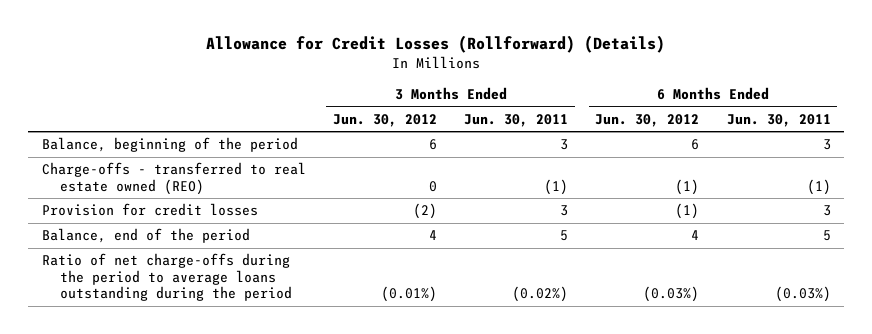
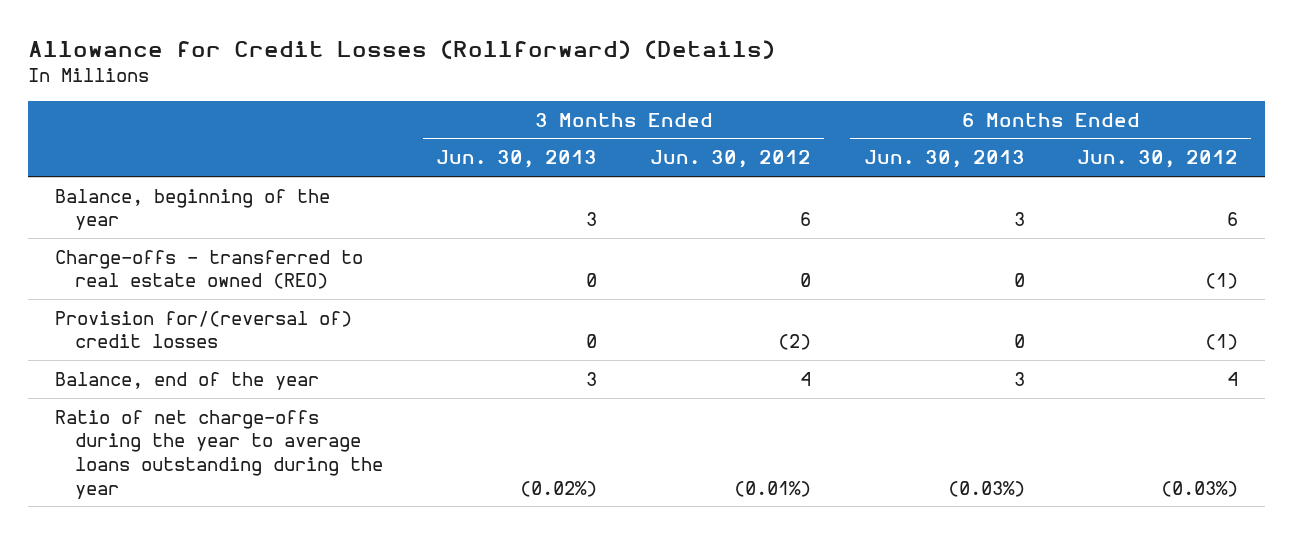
- | 3 Months Ended Jun. 30, 2012 | 3 Months Ended Jun. 30, 2011 | 6 Months Ended Jun. 30, 2012 | 6 Months Ended Jun. 30, 2011
+ | 3 Months Ended Jun. 30, 2013 | 3 Months Ended Jun. 30, 2012 | 6 Months Ended Jun. 30, 2013 | 6 Months Ended Jun. 30, 2012
- Balance, beginning of the period | 6 | 3 | 6 | 3
+ Balance, beginning of the year | 3 | 6 | 3 | 6
- Provision for credit losses | (2) | 3 | (1) | 3
- Balance, end of the period | 4 | 5 | 4 | 5
- Ratio of net charge-offs during the period to average loans outstanding during the period | (0.01%) | (0.02%) | (0.03%) | (0.03%)
+ Provision for/(reversal of) credit losses | 0 | (2) | 0 | (1)
+ Balance, end of the year | 3 | 4 | 3 | 4
+ Ratio of net charge-offs during the year to average loans outstanding during the year | (0.02%) | (0.01%) | (0.03%) | (0.03%)

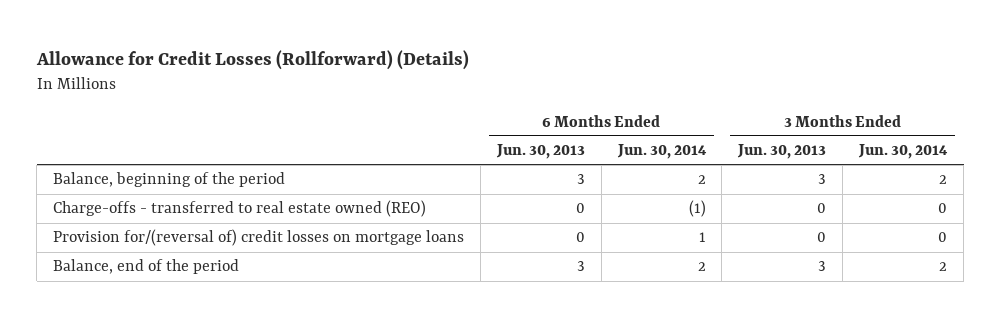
- | 3 Months Ended Jun. 30, 2013 | 3 Months Ended Jun. 30, 2012 | 6 Months Ended Jun. 30, 2013 | 6 Months Ended Jun. 30, 2012
+ | 6 Months Ended Jun. 30, 2013 | 6 Months Ended Jun. 30, 2014 | 3 Months Ended Jun. 30, 2013 | 3 Months Ended Jun. 30, 2014
- Balance, beginning of the year | 3 | 6 | 3 | 6
+ Balance, beginning of the period | 3 | 2 | 3 | 2
- Provision for/(reversal of) credit losses | 0 | (2) | 0 | (1)
- Balance, end of the year | 3 | 4 | 3 | 4
- Ratio of net charge-offs during the year to average loans outstanding during the year | (0.02%) | (0.01%) | (0.03%) | (0.03%)
+ Provision for/(reversal of) credit losses on mortgage loans | 0 | 1 | 0 | 0
+ Balance, end of the period | 3 | 2 | 3 | 2

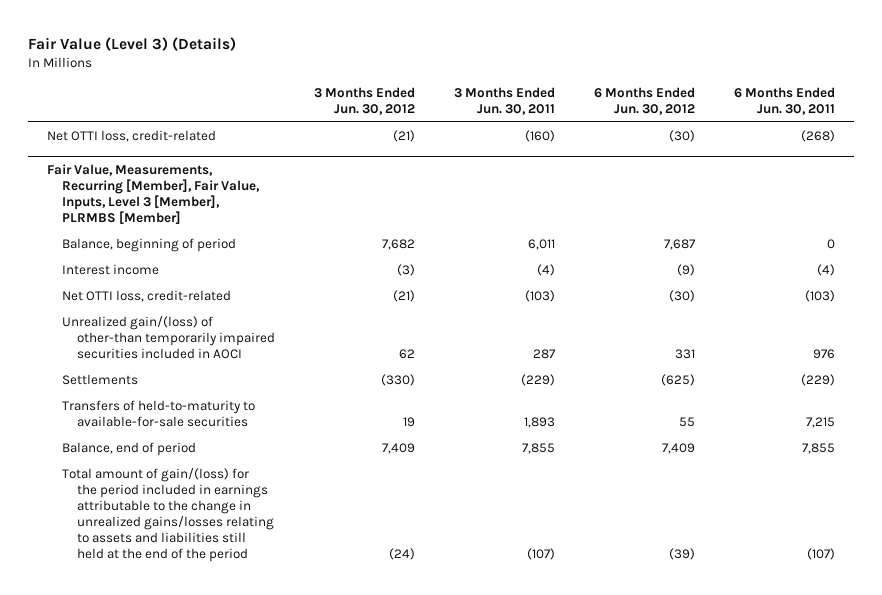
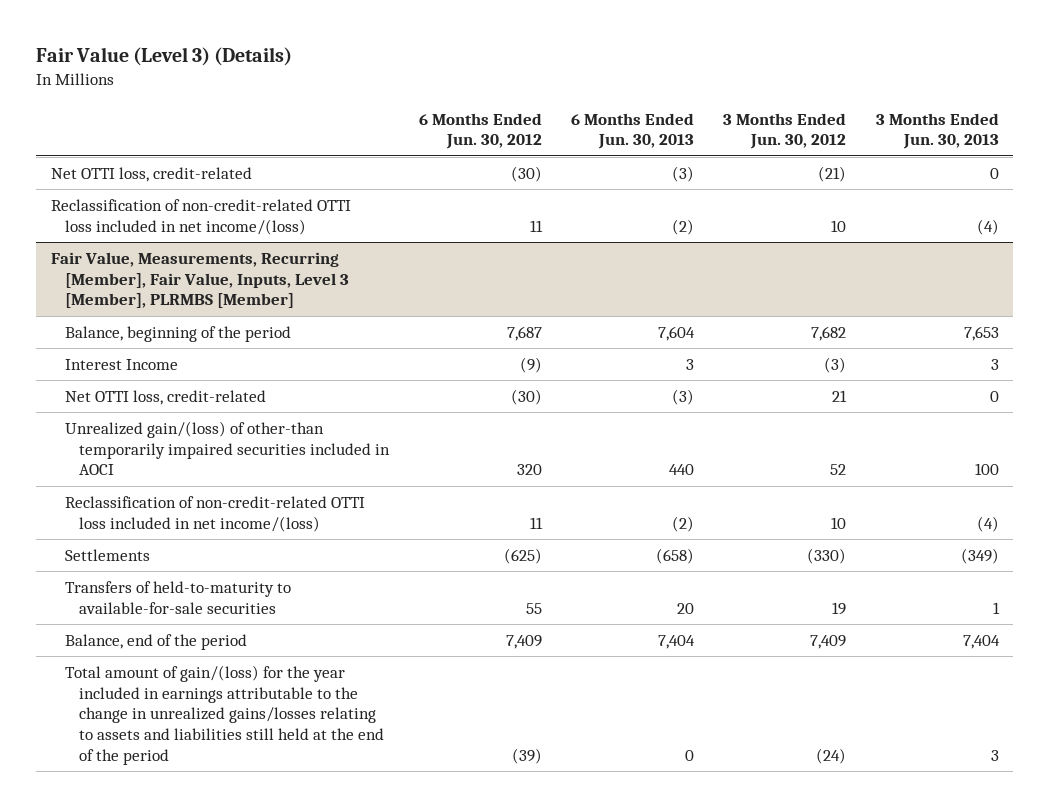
- | 3 Months Ended Jun. 30, 2012 | 3 Months Ended Jun. 30, 2011 | 6 Months Ended Jun. 30, 2012 | 6 Months Ended Jun. 30, 2011
+ | 6 Months Ended Jun. 30, 2012 | 6 Months Ended Jun. 30, 2013 | 3 Months Ended Jun. 30, 2012 | 3 Months Ended Jun. 30, 2013
+ Reclassification of non-credit-related OTTI loss included in net income/(loss) | 11 | (2) | 10 | (4)
@ Fair Value, Measurements, Recurring [Member], Fair Value, Inputs, Level 3 [Member], PLRMBS [Member]
- Balance, beginning of period | 7,682 | 6,011 | 7,687 | 0
- Interest income | (3) | (4) | (9) | (4)
- Net OTTI loss, credit-related | (21) | (103) | (30) | (103)
- Unrealized gain/(loss) of other-than temporarily impaired securities included in AOCI | 62 | 287 | 331 | 976
+ Balance, beginning of the period | 7,687 | 7,604 | 7,682 | 7,653
+ Interest Income | (9) | 3 | (3) | 3
+ Net OTTI loss, credit-related | (30) | (3) | 21 | 0
+ Unrealized gain/(loss) of other-than temporarily impaired securities included in AOCI | 320 | 440 | 52 | 100
+ Reclassification of non-credit-related OTTI loss included in net income/(loss) | 11 | (2) | 10 | (4)
- Balance, end of period | 7,409 | 7,855 | 7,409 | 7,855
- Total amount of gain/(loss) for the period included in earnings attributable to the change in unrealized gains/losses relating to assets and liabilities still held at the end of the period | (24) | (107) | (39) | (107)
+ Balance, end of the period | 7,409 | 7,404 | 7,409 | 7,404
+ Total amount of gain/(loss) for the year included in earnings attributable to the change in unrealized gains/losses relating to assets and liabilities still held at the end of the period | (39) | 0 | (24) | 3

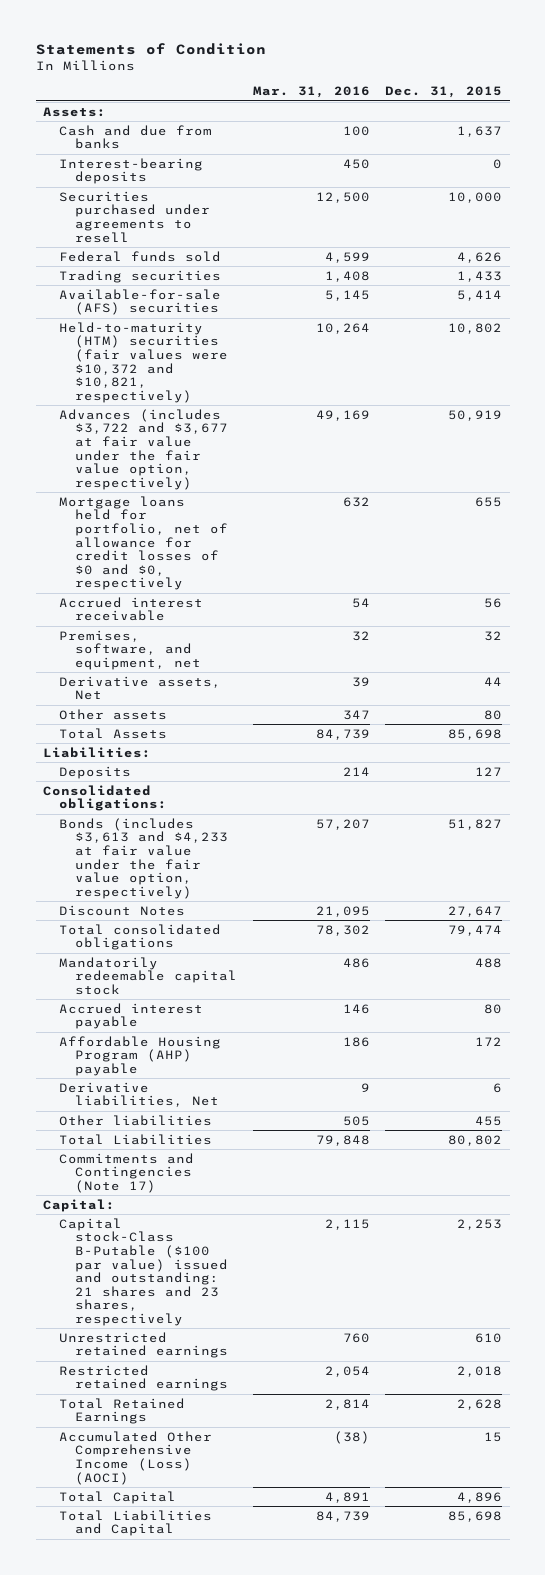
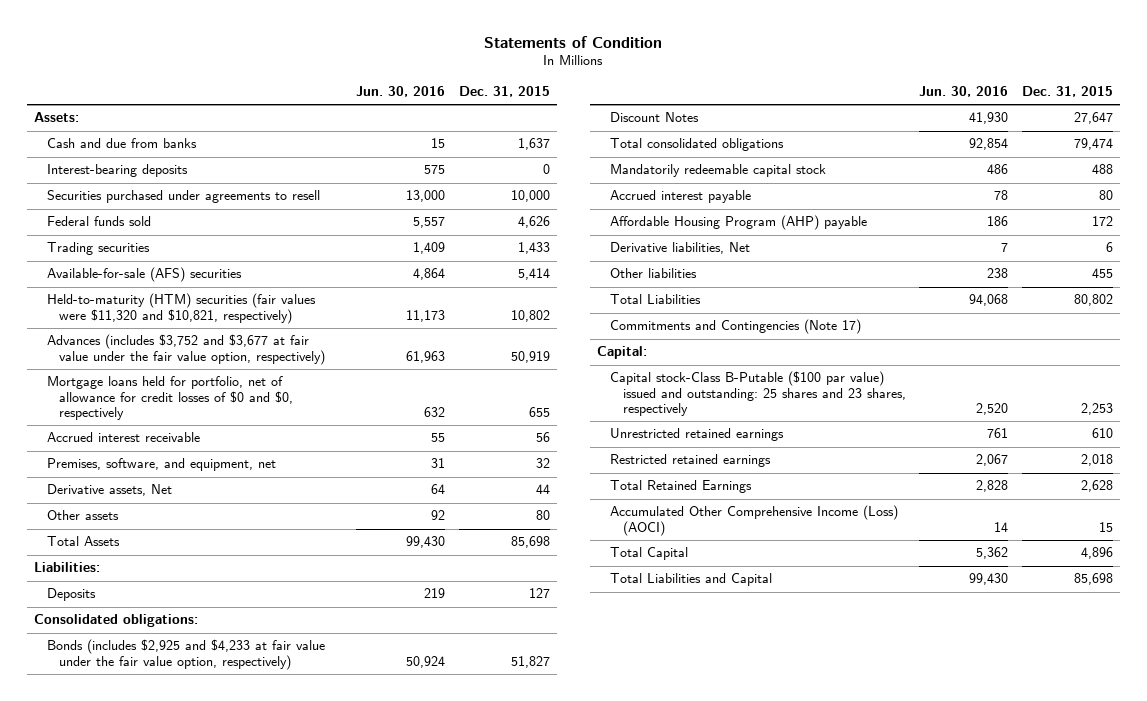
- | Mar. 31, 2016 | Dec. 31, 2015
+ | Jun. 30, 2016 | Dec. 31, 2015
- Held-to-maturity (HTM) securities (fair values were $10,372 and $10,821, respectively) | 10,264 | 10,802
- Advances (includes $3,722 and $3,677 at fair value under the fair value option, respectively) | 49,169 | 50,919
+ Held-to-maturity (HTM) securities (fair values were $11,320 and $10,821, respectively) | 11,173 | 10,802
+ Advances (includes $3,752 and $3,677 at fair value under the fair value option, respectively) | 61,963 | 50,919
- Bonds (includes $3,613 and $4,233 at fair value under the fair value option, respectively) | 57,207 | 51,827
+ Bonds (includes $2,925 and $4,233 at fair value under the fair value option, respectively) | 50,924 | 51,827
- Capital stock-Class B-Putable ($100 par value) issued and outstanding: 21 shares and 23 shares, respectively | 2,115 | 2,253
+ Capital stock-Class B-Putable ($100 par value) issued and outstanding: 25 shares and 23 shares, respectively | 2,520 | 2,253

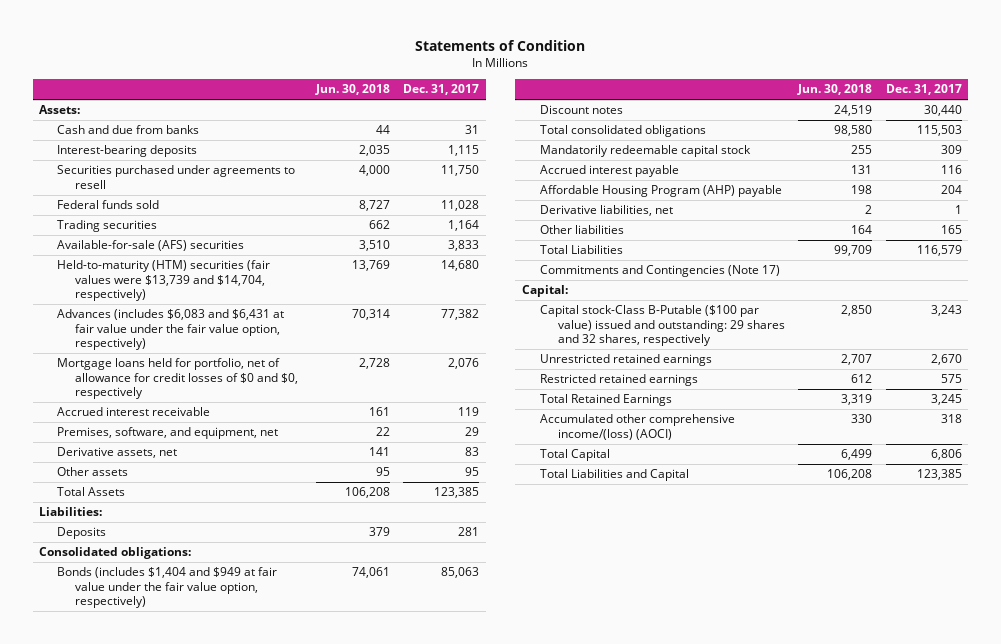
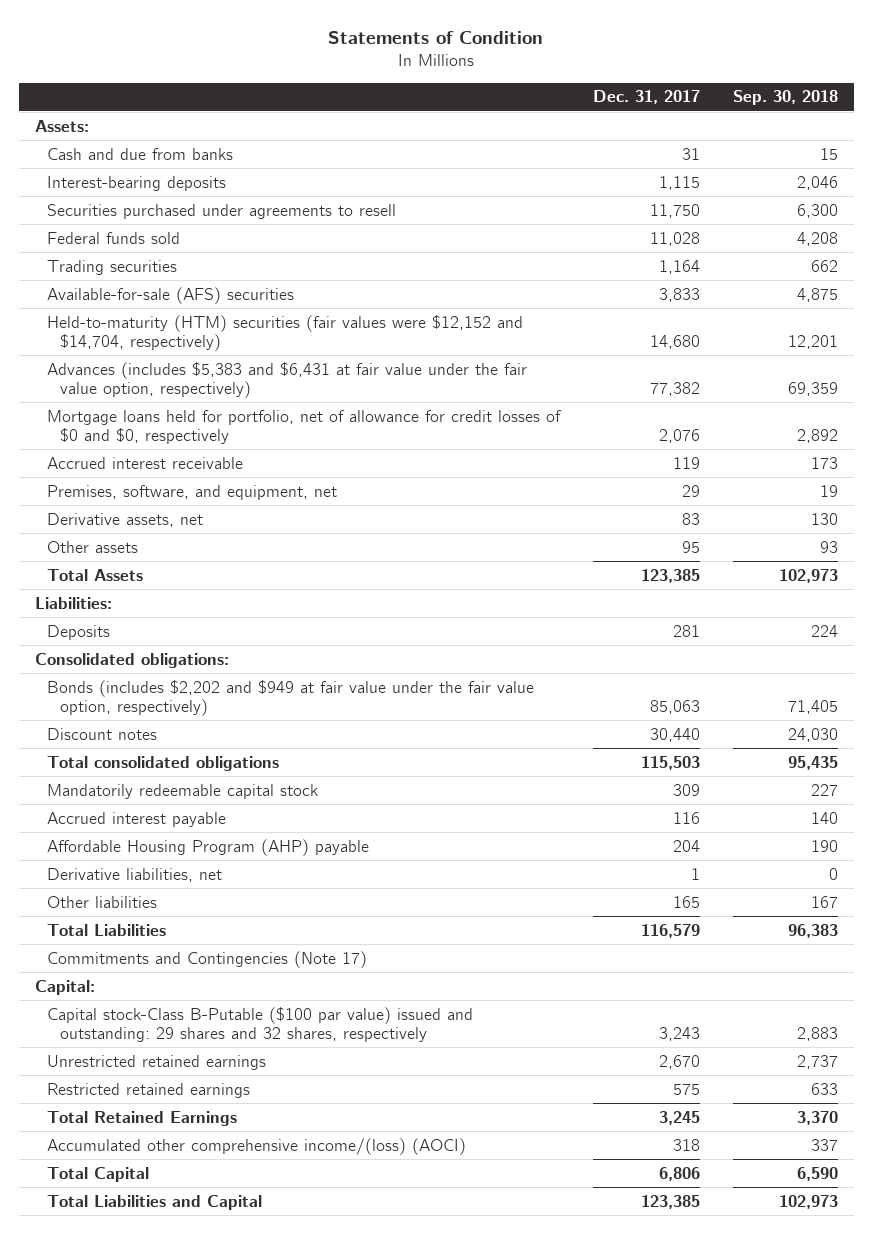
- | Jun. 30, 2018 | Dec. 31, 2017
+ | Dec. 31, 2017 | Sep. 30, 2018
- Held-to-maturity (HTM) securities (fair values were $13,739 and $14,704, respectively) | 13,769 | 14,680
- Advances (includes $6,083 and $6,431 at fair value under the fair value option, respectively) | 70,314 | 77,382
+ Held-to-maturity (HTM) securities (fair values were $12,152 and $14,704, respectively) | 14,680 | 12,201
+ Advances (includes $5,383 and $6,431 at fair value under the fair value option, respectively) | 77,382 | 69,359
- Bonds (includes $1,404 and $949 at fair value under the fair value option, respectively) | 74,061 | 85,063
+ Bonds (includes $2,202 and $949 at fair value under the fair value option, respectively) | 85,063 | 71,405

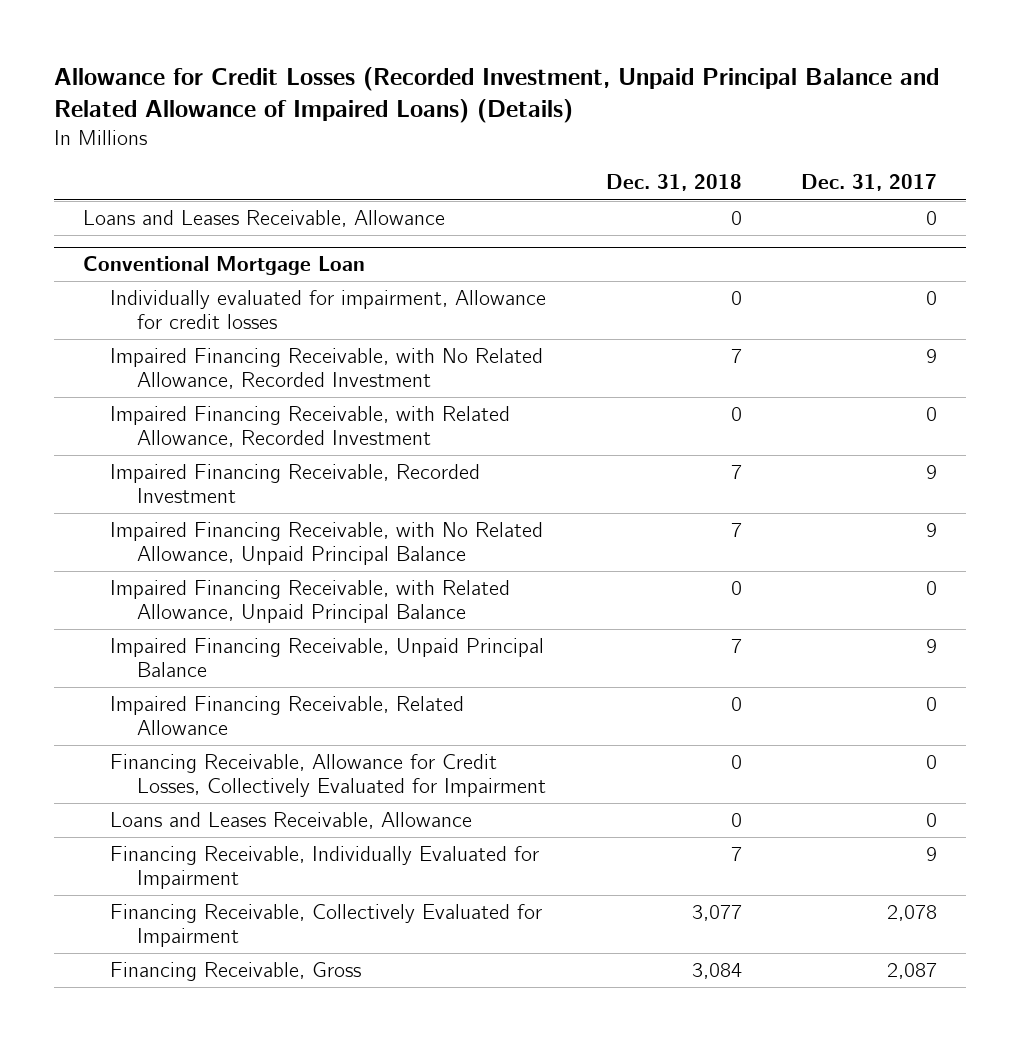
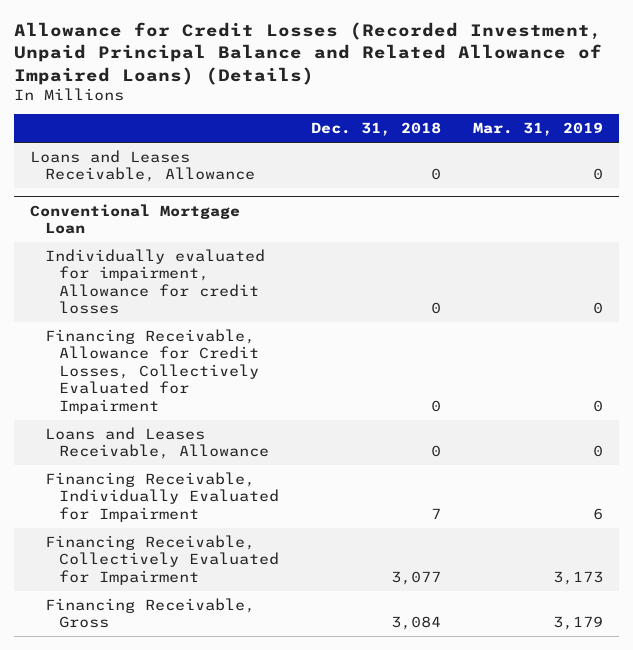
- | Dec. 31, 2018 | Dec. 31, 2017
+ | Dec. 31, 2018 | Mar. 31, 2019
@ Conventional Mortgage Loan
- Impaired Financing Receivable, with No Related Allowance, Recorded Investment | 7 | 9
- Impaired Financing Receivable, with Related Allowance, Recorded Investment | 0 | 0
- Impaired Financing Receivable, Recorded Investment | 7 | 9
- Impaired Financing Receivable, with No Related Allowance, Unpaid Principal Balance | 7 | 9
- Impaired Financing Receivable, with Related Allowance, Unpaid Principal Balance | 0 | 0
- Impaired Financing Receivable, Unpaid Principal Balance | 7 | 9
- Impaired Financing Receivable, Related Allowance | 0 | 0

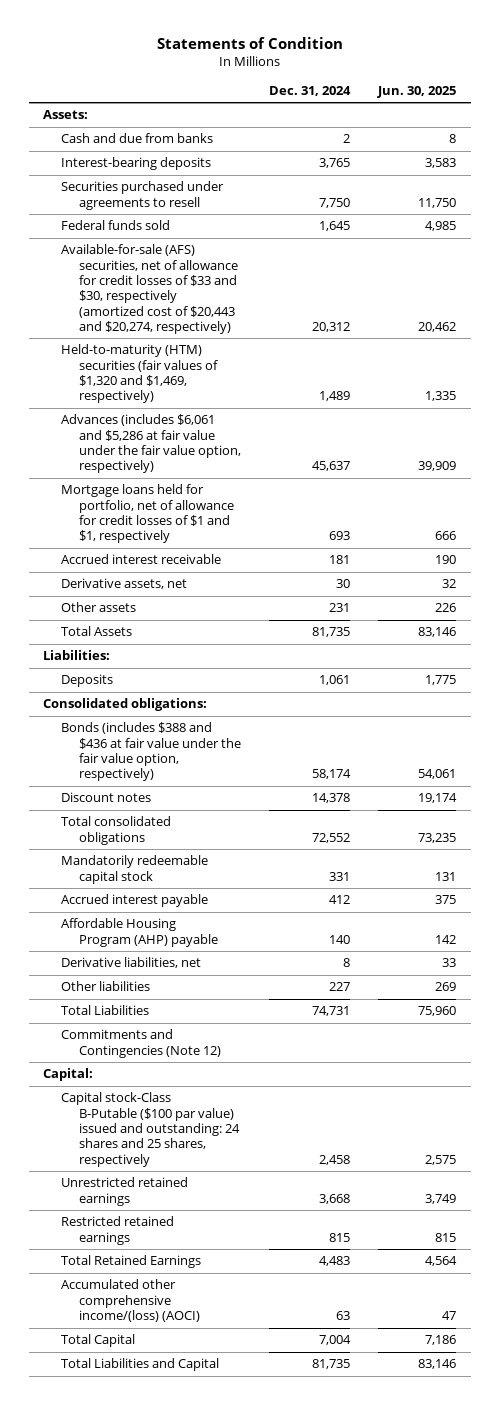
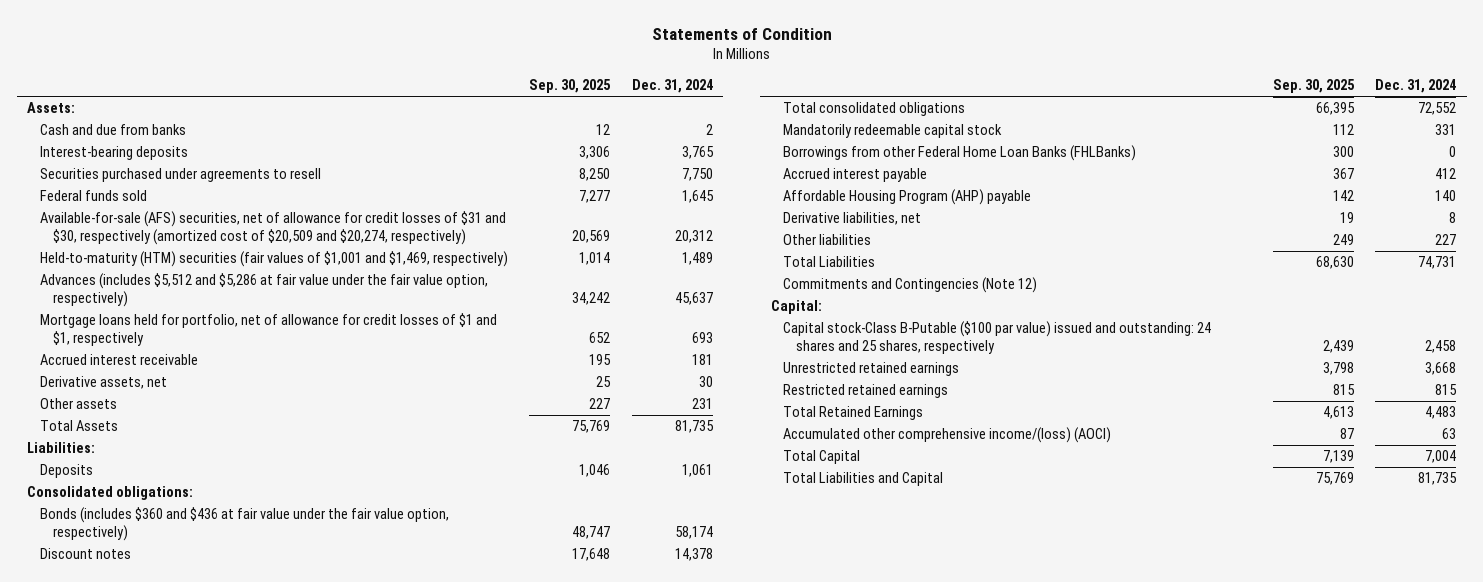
- | Dec. 31, 2024 | Jun. 30, 2025
+ | Sep. 30, 2025 | Dec. 31, 2024
- Available-for-sale (AFS) securities, net of allowance for credit losses of $33 and $30, respectively (amortized cost of $20,443 and $20,274, respectively) | 20,312 | 20,462
- Held-to-maturity (HTM) securities (fair values of $1,320 and $1,469, respectively) | 1,489 | 1,335
- Advances (includes $6,061 and $5,286 at fair value under the fair value option, respectively) | 45,637 | 39,909
+ Available-for-sale (AFS) securities, net of allowance for credit losses of $31 and $30, respectively (amortized cost of $20,509 and $20,274, respectively) | 20,569 | 20,312
+ Held-to-maturity (HTM) securities (fair values of $1,001 and $1,469, respectively) | 1,014 | 1,489
+ Advances (includes $5,512 and $5,286 at fair value under the fair value option, respectively) | 34,242 | 45,637
- Bonds (includes $388 and $436 at fair value under the fair value option, respectively) | 58,174 | 54,061
+ Bonds (includes $360 and $436 at fair value under the fair value option, respectively) | 48,747 | 58,174
+ Borrowings from other Federal Home Loan Banks (FHLBanks) | 300 | 0

